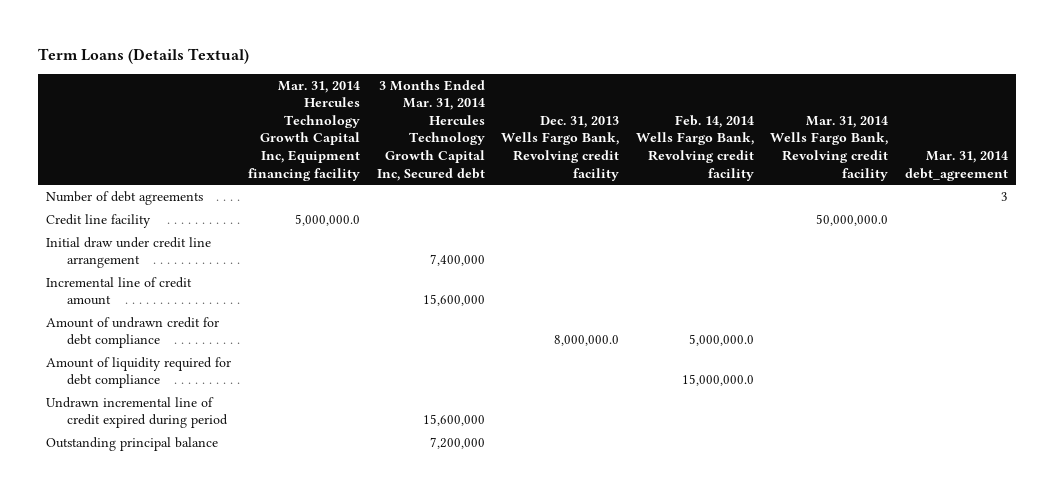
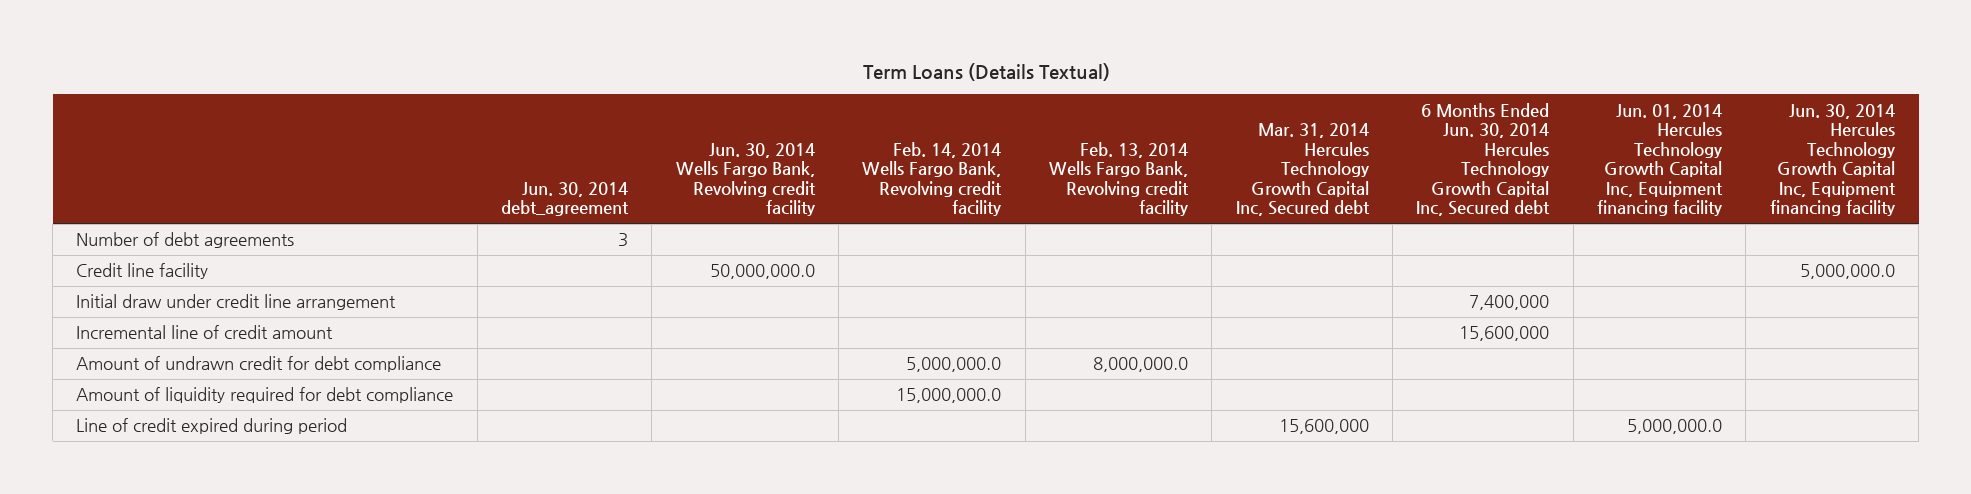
- | Mar. 31, 2014 Hercules Technology Growth Capital Inc, Equipment financing facility | 3 Months Ended Mar. 31, 2014 Hercules Technology Growth Capital Inc, Secured debt | Dec. 31, 2013 Wells Fargo Bank, Revolving credit facility | Feb. 14, 2014 Wells Fargo Bank, Revolving credit facility | Mar. 31, 2014 Wells Fargo Bank, Revolving credit facility | Mar. 31, 2014 debt_agreement
+ | Jun. 30, 2014 debt_agreement | Jun. 30, 2014 Wells Fargo Bank, Revolving credit facility | Feb. 14, 2014 Wells Fargo Bank, Revolving credit facility | Feb. 13, 2014 Wells Fargo Bank, Revolving credit facility | Mar. 31, 2014 Hercules Technology Growth Capital Inc, Secured debt | 6 Months Ended Jun. 30, 2014 Hercules Technology Growth Capital Inc, Secured debt | Jun. 01, 2014 Hercules Technology Growth Capital Inc, Equipment financing facility | Jun. 30, 2014 Hercules Technology Growth Capital Inc, Equipment financing facility
- Undrawn incremental line of credit expired during period | | 15,600,000 | | | |
- Outstanding principal balance | | 7,200,000 | | | |
+ Line of credit expired during period | | | | | 15,600,000 | | 5,000,000.0 |

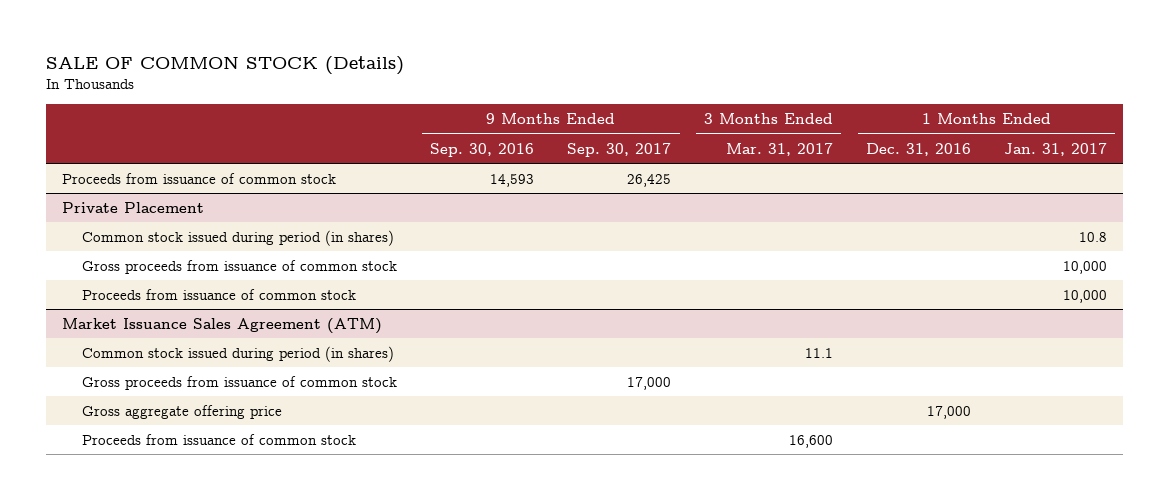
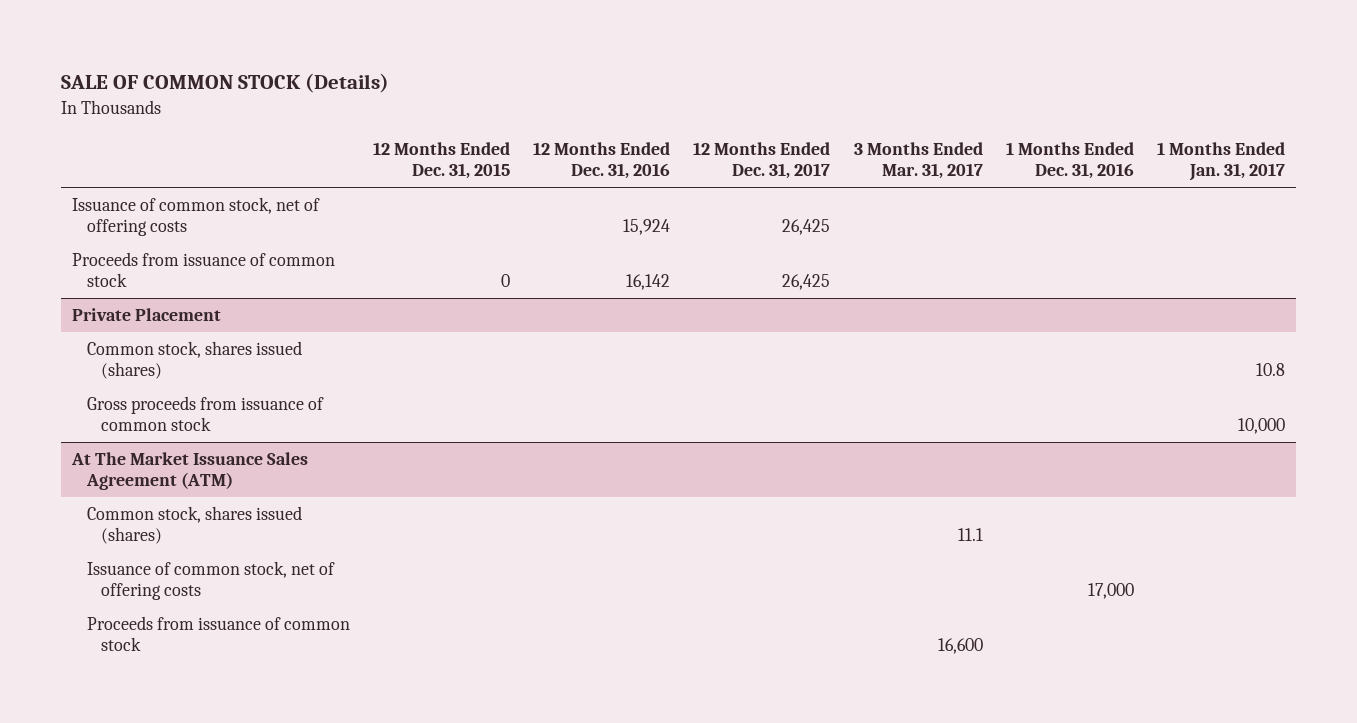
- | 9 Months Ended Sep. 30, 2016 | 9 Months Ended Sep. 30, 2017 | 3 Months Ended Mar. 31, 2017 | 1 Months Ended Dec. 31, 2016 | 1 Months Ended Jan. 31, 2017
+ | 12 Months Ended Dec. 31, 2015 | 12 Months Ended Dec. 31, 2016 | 12 Months Ended Dec. 31, 2017 | 3 Months Ended Mar. 31, 2017 | 1 Months Ended Dec. 31, 2016 | 1 Months Ended Jan. 31, 2017
+ Issuance of common stock, net of offering costs | | 15,924 | 26,425 | | |
@ Private Placement
- Common stock issued during period (in shares) | | | | | 10.8
+ Common stock, shares issued (shares) | | | | | | 10.8
- Proceeds from issuance of common stock | | | | | 10,000
- Market Issuance Sales Agreement (ATM)
- Common stock issued during period (in shares) | | | 11.1 | |
- Gross proceeds from issuance of common stock | | 17,000 | | |
- Gross aggregate offering price | | | | 17,000 |
+ At The Market Issuance Sales Agreement (ATM)
+ Common stock, shares issued (shares) | | | | 11.1 | |
+ Issuance of common stock, net of offering costs | | | | | 17,000 |

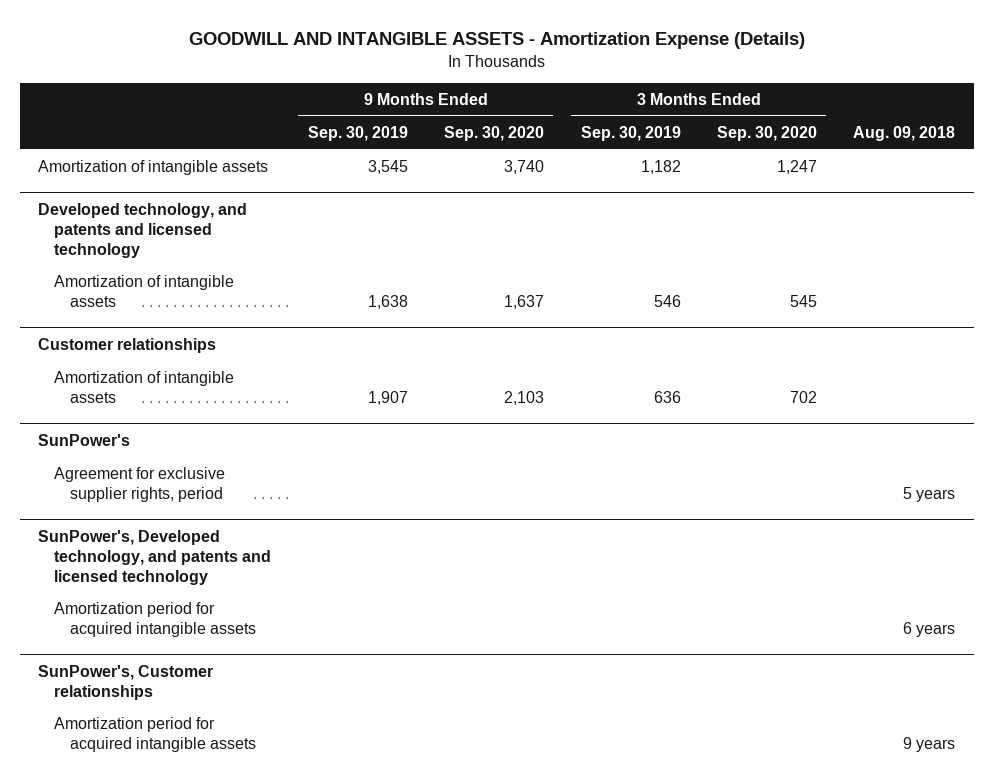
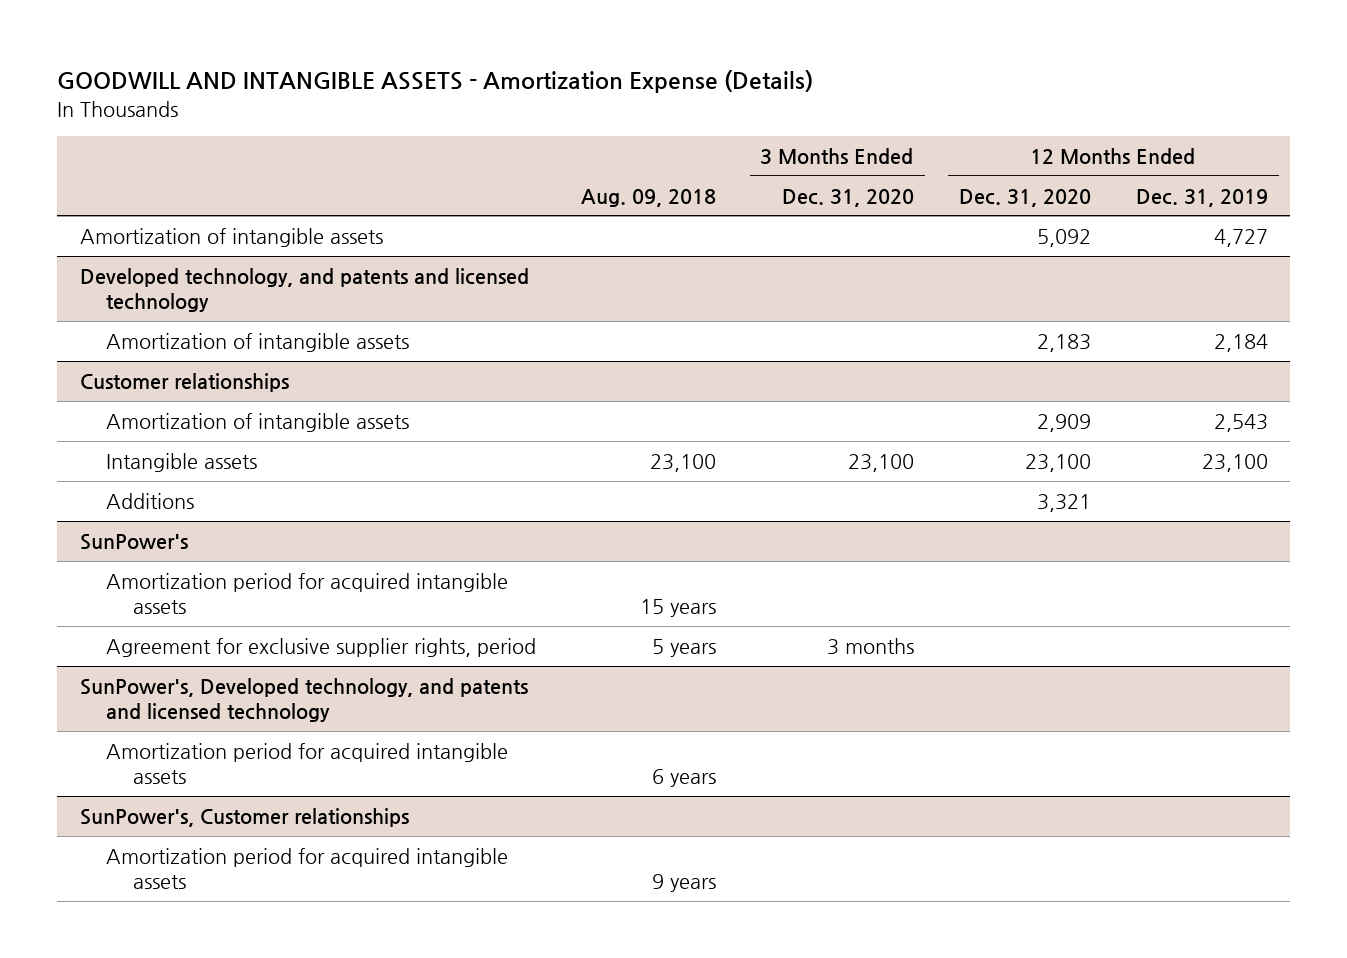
- | 9 Months Ended Sep. 30, 2019 | 9 Months Ended Sep. 30, 2020 | 3 Months Ended Sep. 30, 2019 | 3 Months Ended Sep. 30, 2020 | Aug. 09, 2018
+ | Aug. 09, 2018 | 3 Months Ended Dec. 31, 2020 | 12 Months Ended Dec. 31, 2020 | 12 Months Ended Dec. 31, 2019
@ Customer relationships
+ Intangible assets | 23,100 | 23,100 | 23,100 | 23,100
+ Additions | | | 3,321 |
@ SunPower's
+ Amortization period for acquired intangible assets | 15 years | | |

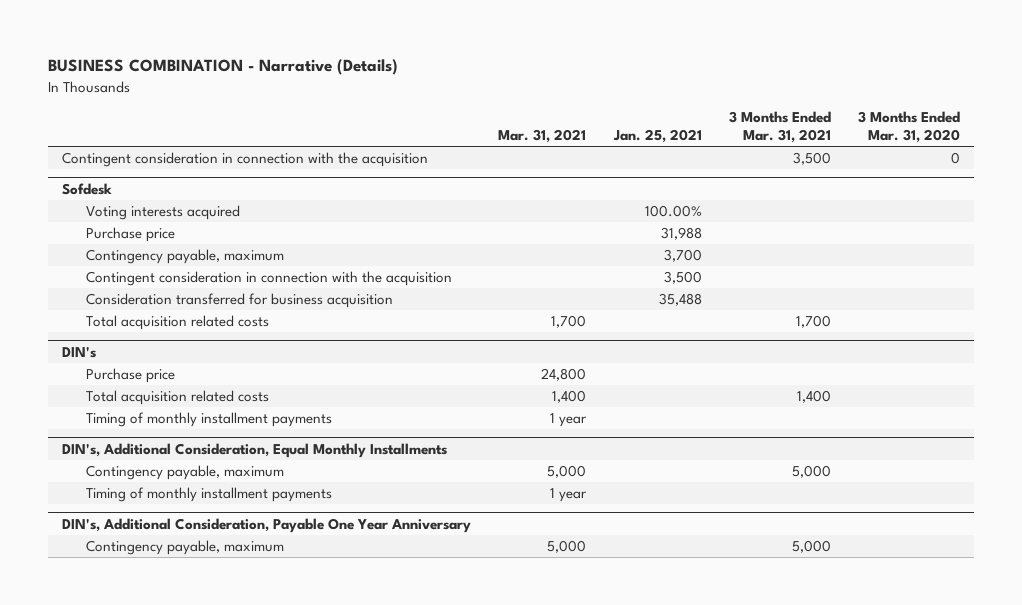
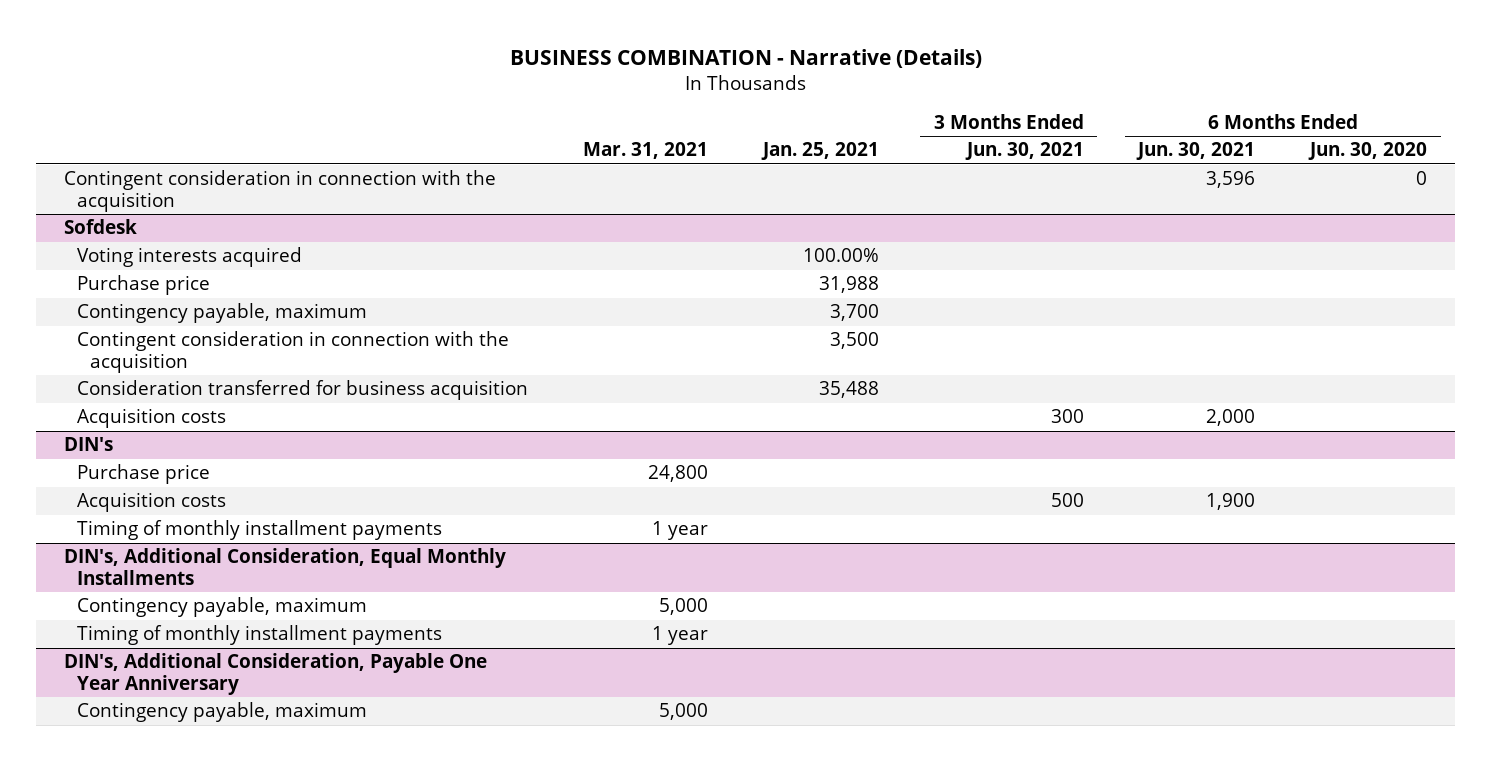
- | Mar. 31, 2021 | Jan. 25, 2021 | 3 Months Ended Mar. 31, 2021 | 3 Months Ended Mar. 31, 2020
+ | Mar. 31, 2021 | Jan. 25, 2021 | 3 Months Ended Jun. 30, 2021 | 6 Months Ended Jun. 30, 2021 | 6 Months Ended Jun. 30, 2020
@ Sofdesk
- Total acquisition related costs | 1,700 | | 1,700 |
+ Acquisition costs | | | 300 | 2,000 |
@ DIN's
- Total acquisition related costs | 1,400 | | 1,400 |
+ Acquisition costs | | | 500 | 1,900 |

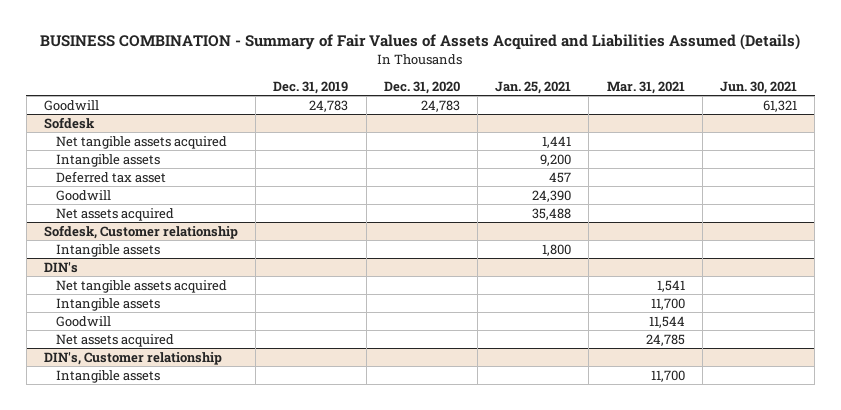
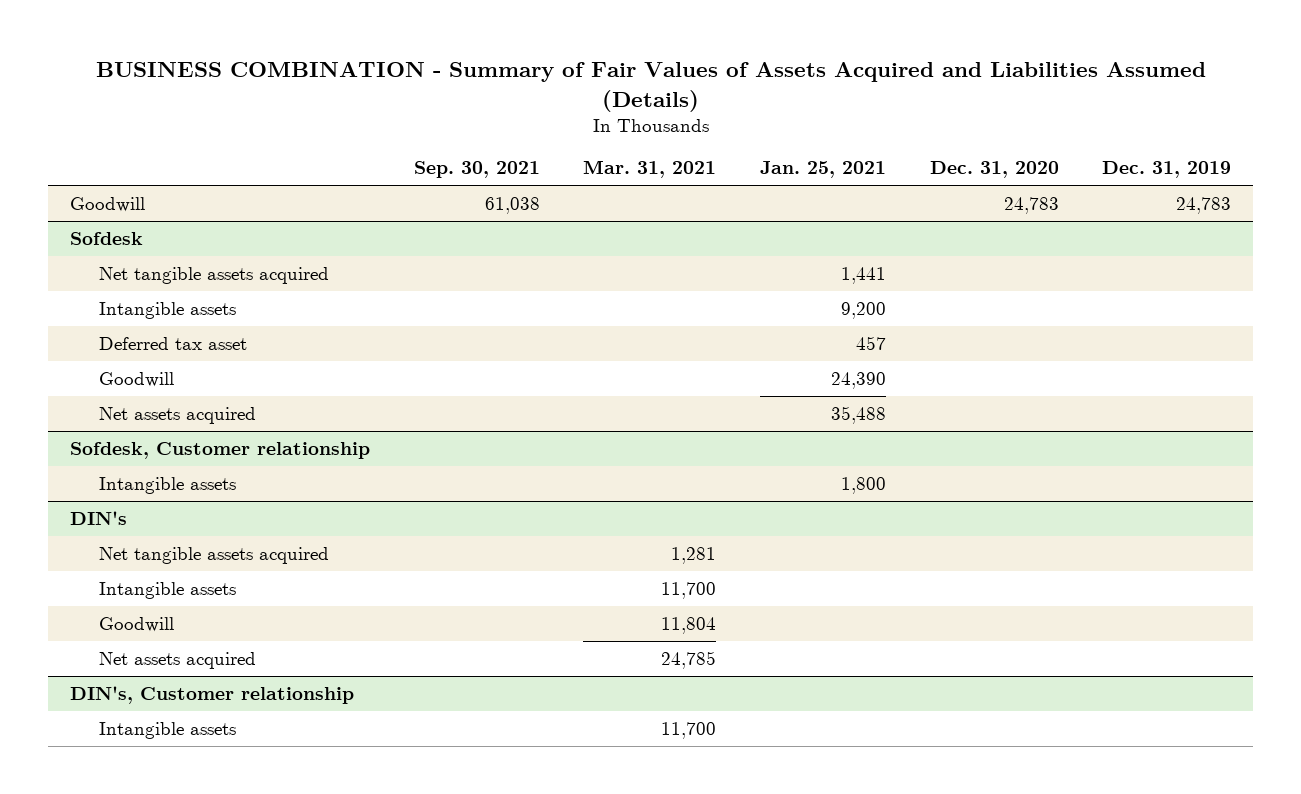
- | Dec. 31, 2019 | Dec. 31, 2020 | Jan. 25, 2021 | Mar. 31, 2021 | Jun. 30, 2021
+ | Sep. 30, 2021 | Mar. 31, 2021 | Jan. 25, 2021 | Dec. 31, 2020 | Dec. 31, 2019
@ DIN's
- Net tangible assets acquired | | | | 1,541 |
+ Net tangible assets acquired | | 1,281 | | |
- Goodwill | | | | 11,544 |
+ Goodwill | | 11,804 | | |

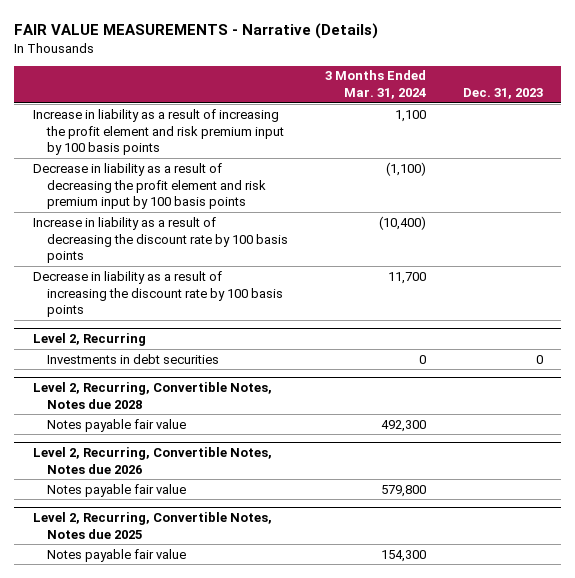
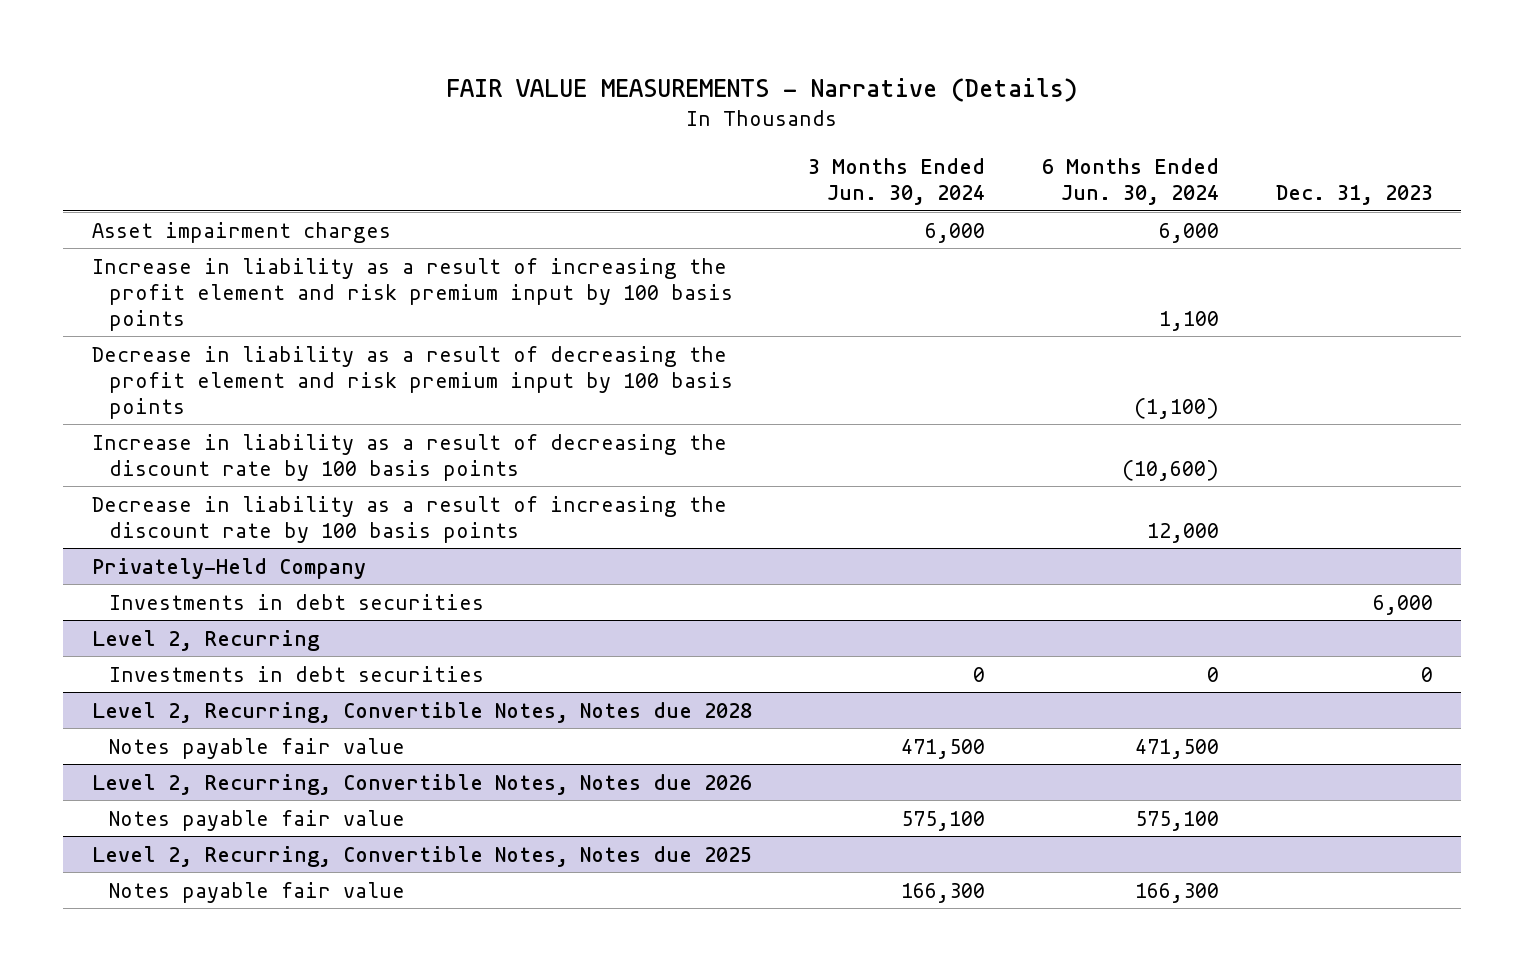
- | 3 Months Ended Mar. 31, 2024 | Dec. 31, 2023
+ | 3 Months Ended Jun. 30, 2024 | 6 Months Ended Jun. 30, 2024 | Dec. 31, 2023
+ Asset impairment charges | 6,000 | 6,000 |
+ Privately-Held Company
+ Investments in debt securities | | | 6,000

